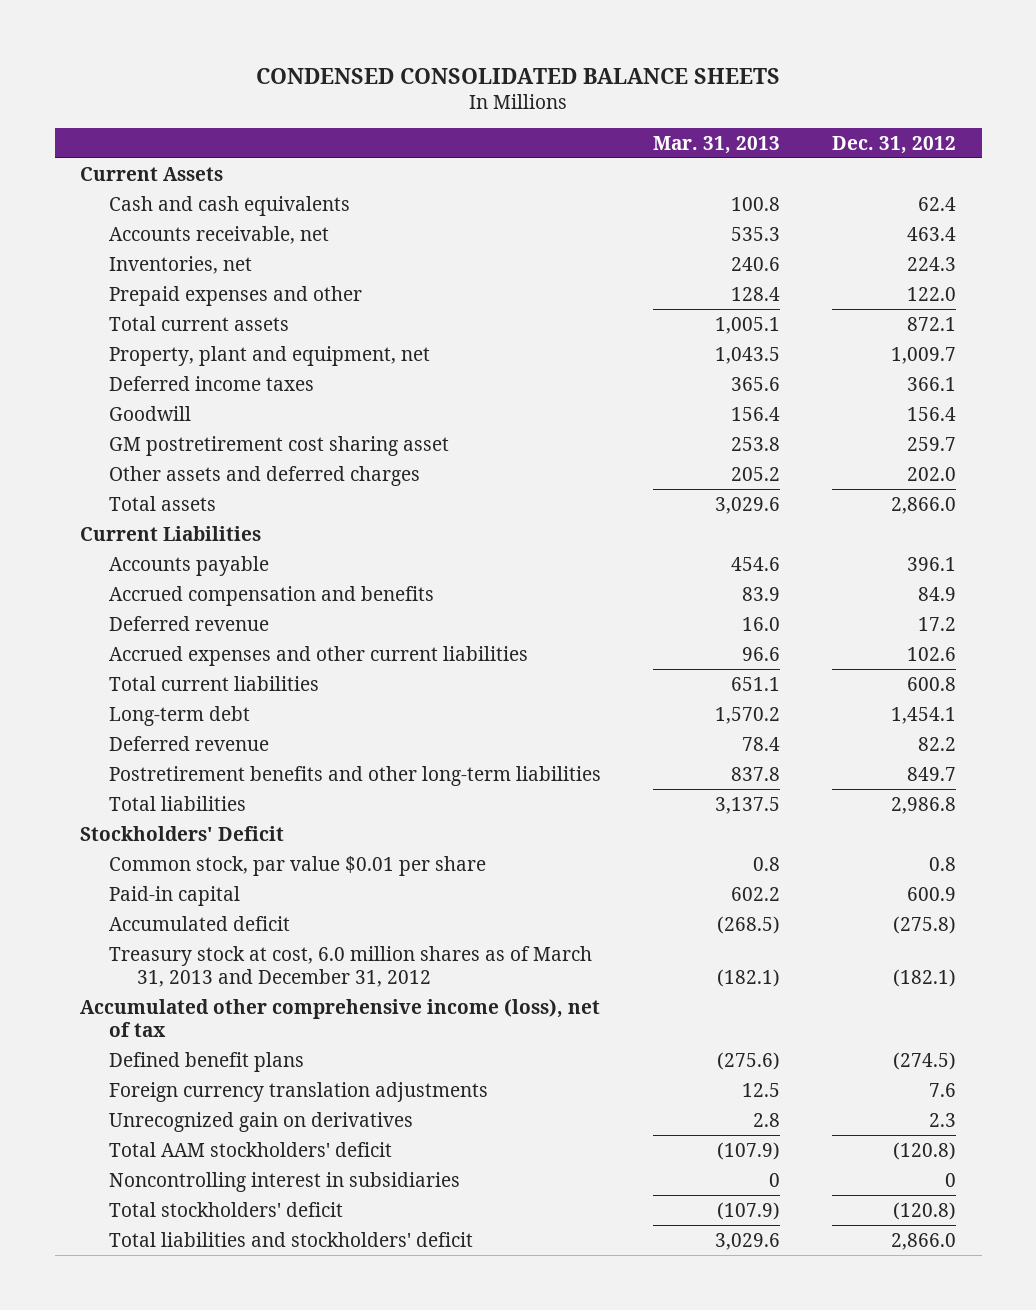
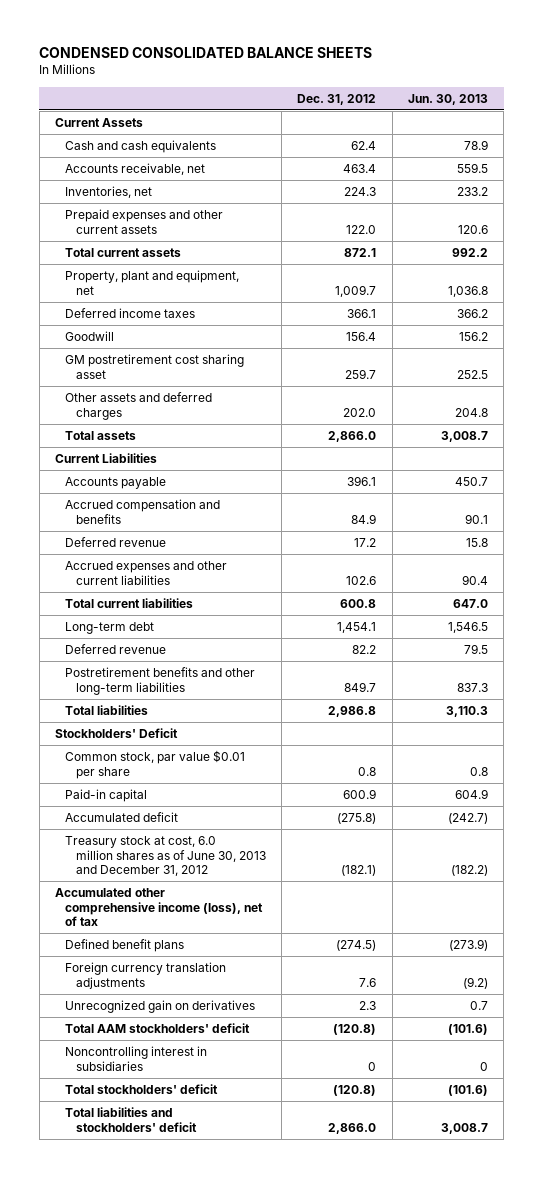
- | Mar. 31, 2013 | Dec. 31, 2012
+ | Dec. 31, 2012 | Jun. 30, 2013
- Prepaid expenses and other | 128.4 | 122.0
+ Prepaid expenses and other current assets | 122.0 | 120.6
- Treasury stock at cost, 6.0 million shares as of March 31, 2013 and December 31, 2012 | (182.1) | (182.1)
+ Treasury stock at cost, 6.0 million shares as of June 30, 2013 and December 31, 2012 | (182.1) | (182.2)

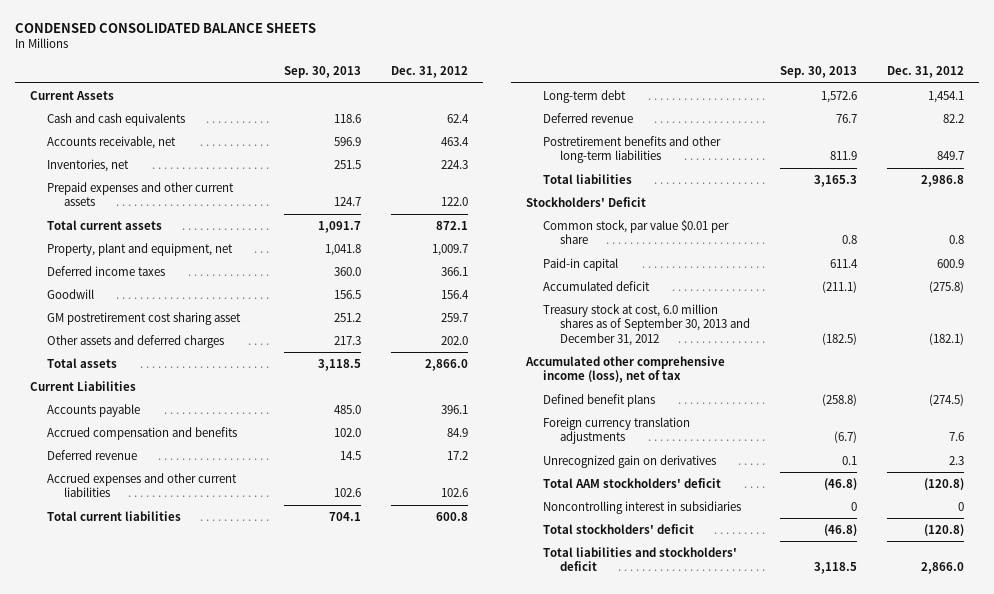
- | Dec. 31, 2012 | Jun. 30, 2013
+ | Sep. 30, 2013 | Dec. 31, 2012
- Treasury stock at cost, 6.0 million shares as of June 30, 2013 and December 31, 2012 | (182.1) | (182.2)
+ Treasury stock at cost, 6.0 million shares as of September 30, 2013 and December 31, 2012 | (182.5) | (182.1)

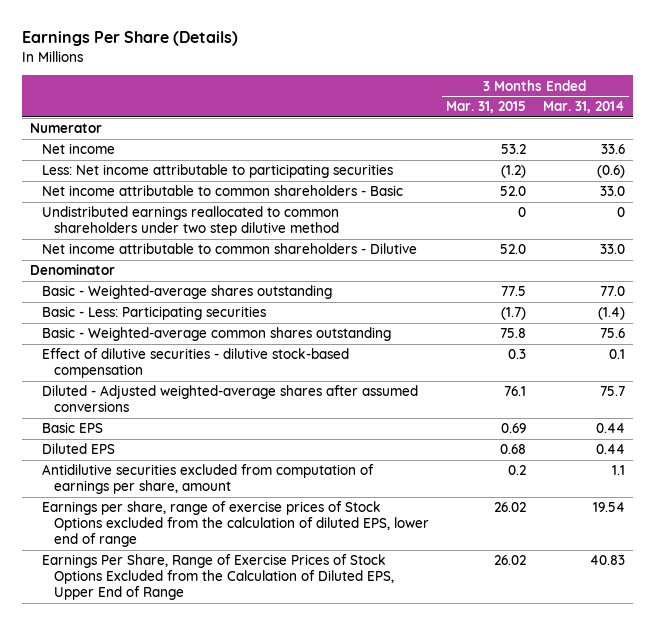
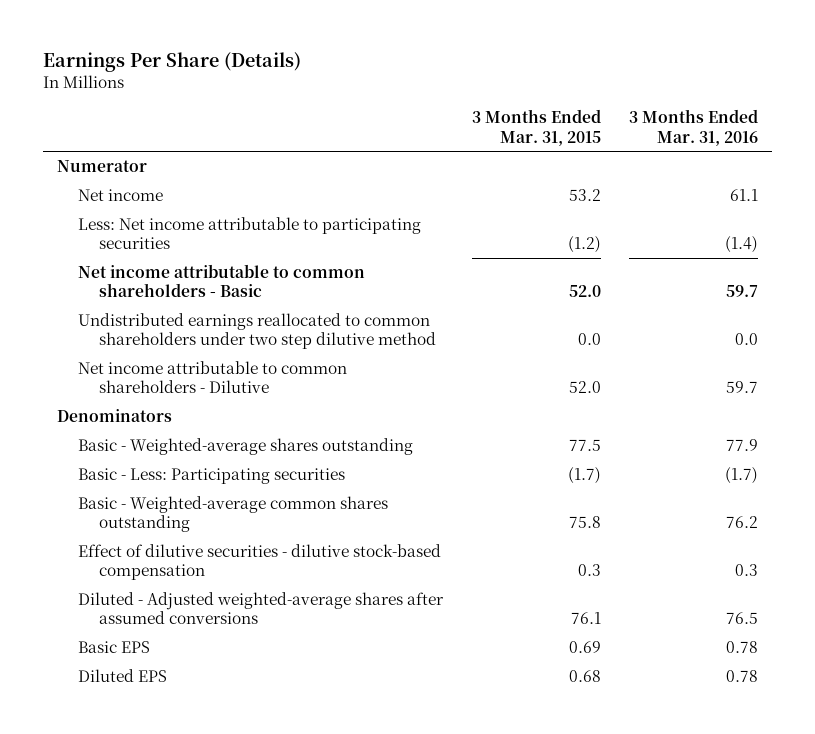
- | 3 Months Ended Mar. 31, 2015 | 3 Months Ended Mar. 31, 2014
+ | 3 Months Ended Mar. 31, 2015 | 3 Months Ended Mar. 31, 2016
- Undistributed earnings reallocated to common shareholders under two step dilutive method | 0 | 0
+ Undistributed earnings reallocated to common shareholders under two step dilutive method | 0.0 | 0.0
- Denominator
+ Denominators
- Antidilutive securities excluded from computation of earnings per share, amount | 0.2 | 1.1
- Earnings per share, range of exercise prices of Stock Options excluded from the calculation of diluted EPS, lower end of range | 26.02 | 19.54
- Earnings Per Share, Range of Exercise Prices of Stock Options Excluded from the Calculation of Diluted EPS, Upper End of Range | 26.02 | 40.83

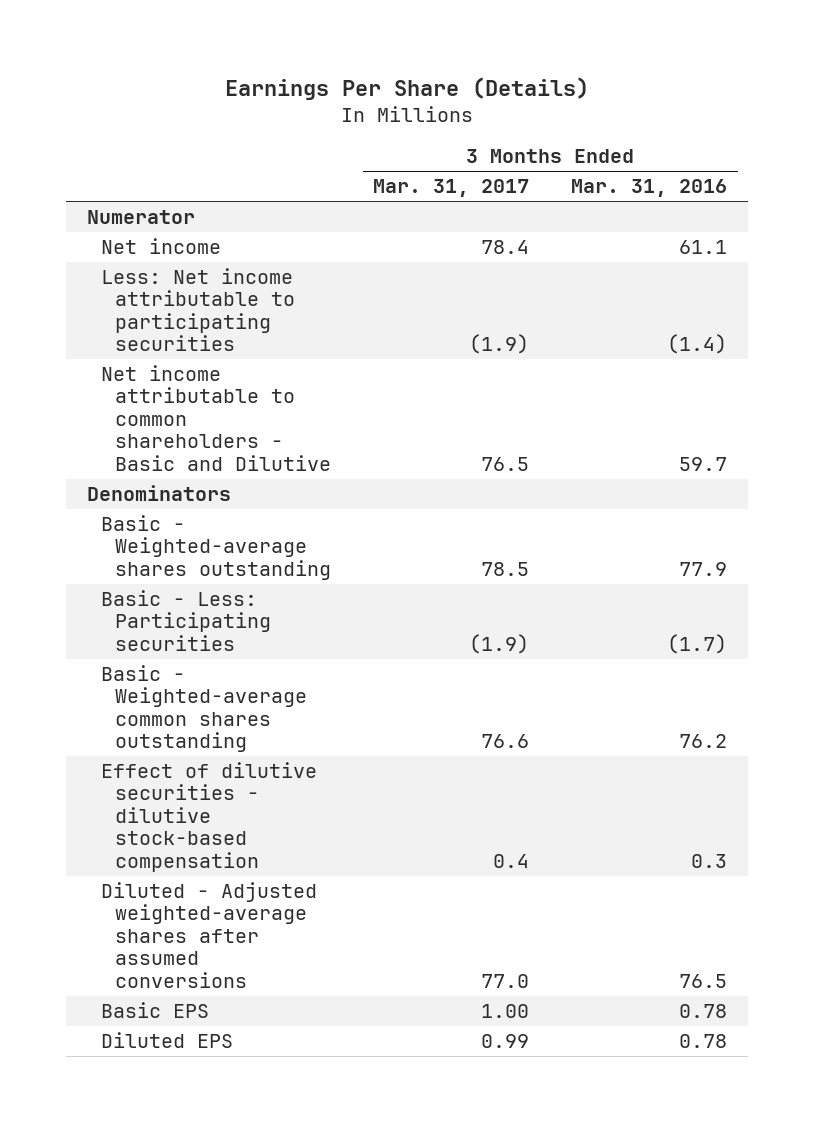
- | 3 Months Ended Mar. 31, 2015 | 3 Months Ended Mar. 31, 2016
+ | 3 Months Ended Mar. 31, 2017 | 3 Months Ended Mar. 31, 2016
- Net income attributable to common shareholders - Basic | 52.0 | 59.7
- Undistributed earnings reallocated to common shareholders under two step dilutive method | 0.0 | 0.0
- Net income attributable to common shareholders - Dilutive | 52.0 | 59.7
+ Net income attributable to common shareholders - Basic and Dilutive | 76.5 | 59.7

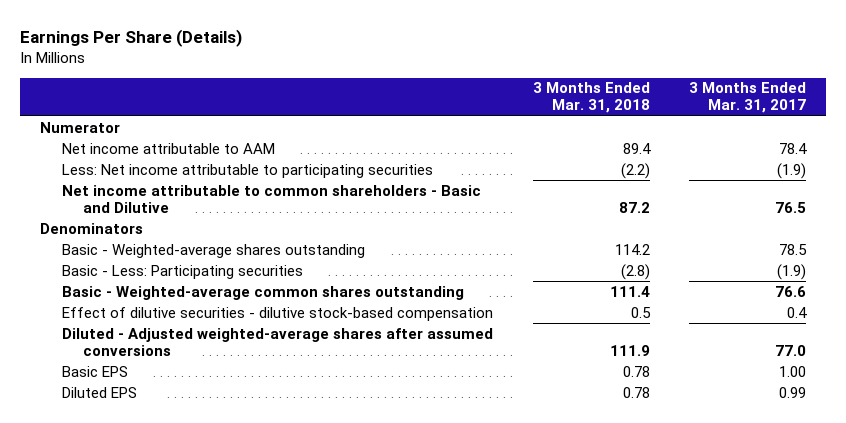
- | 3 Months Ended Mar. 31, 2017 | 3 Months Ended Mar. 31, 2016
+ | 3 Months Ended Mar. 31, 2018 | 3 Months Ended Mar. 31, 2017
- Net income | 78.4 | 61.1
+ Net income attributable to AAM | 89.4 | 78.4

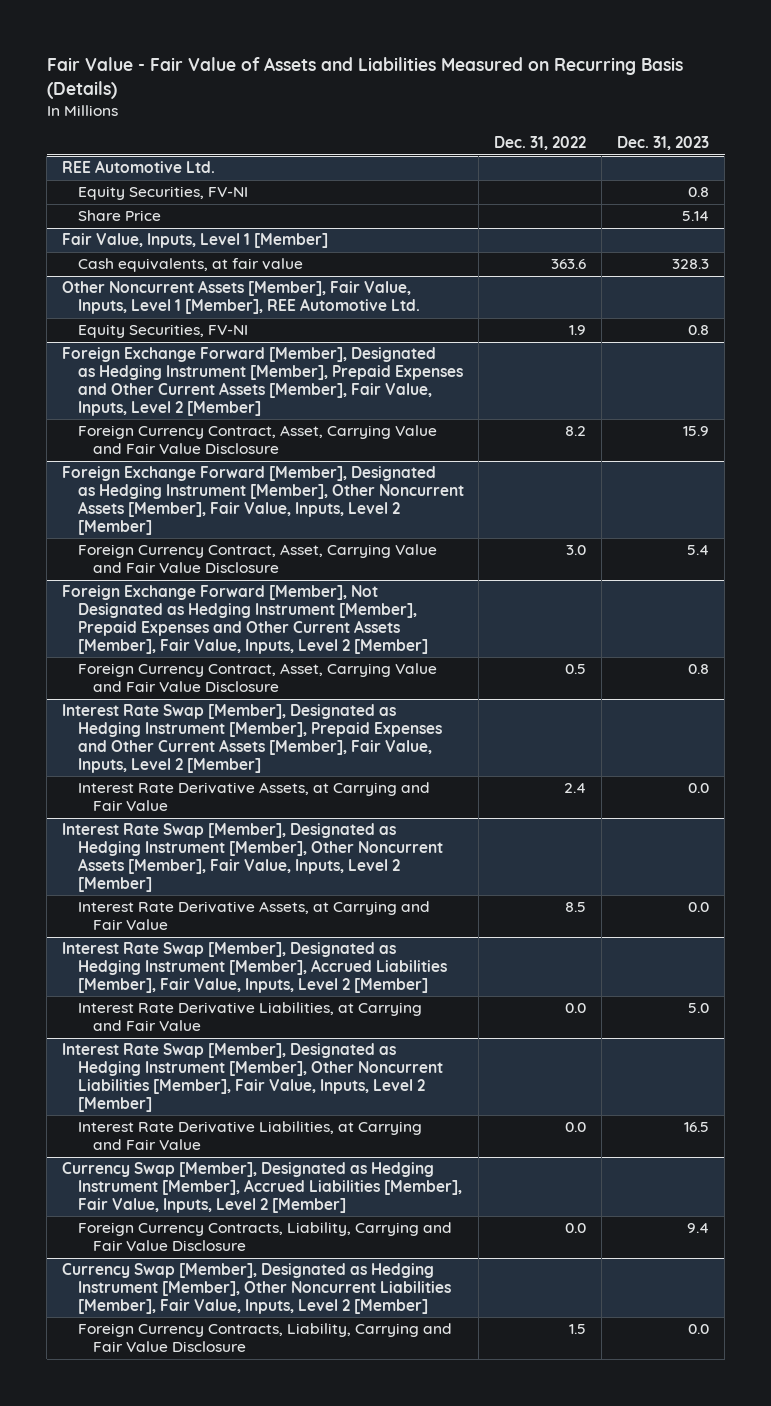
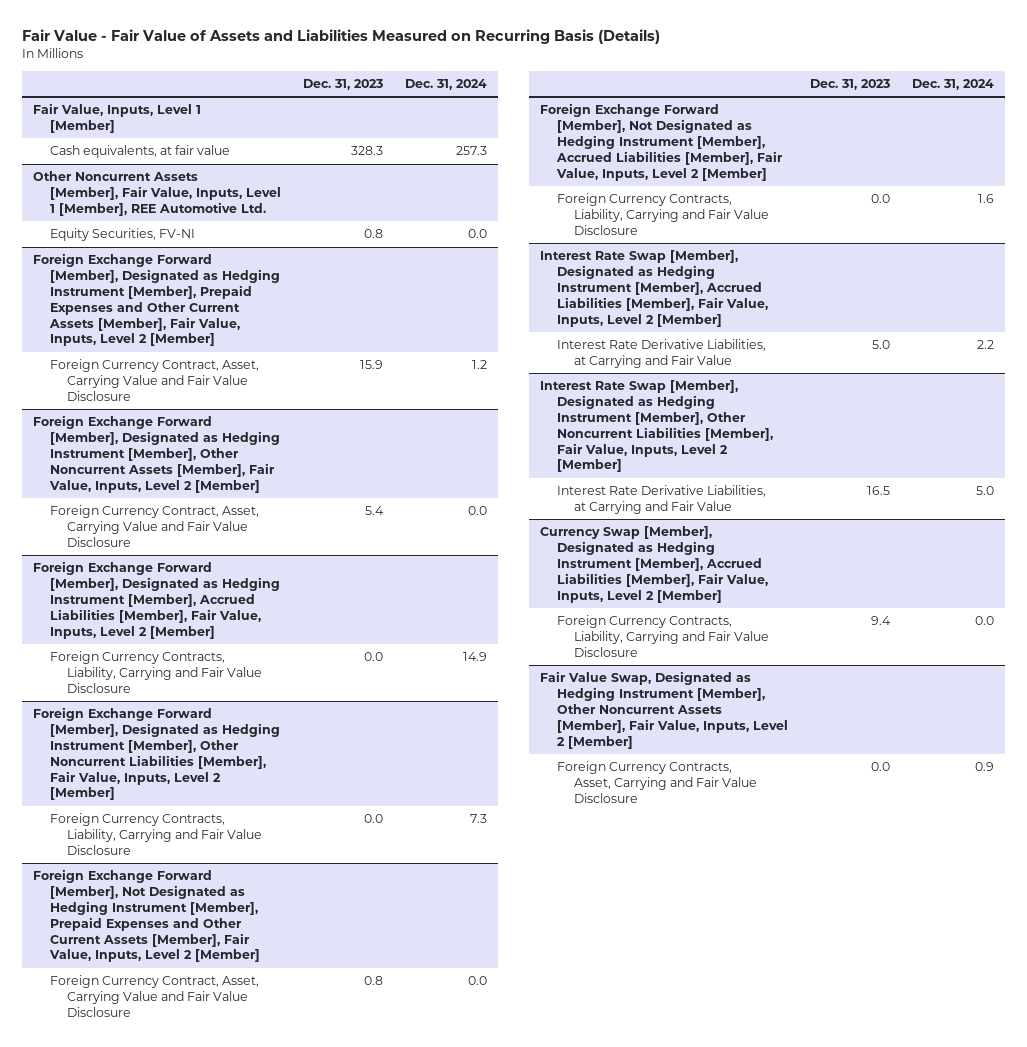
- | Dec. 31, 2022 | Dec. 31, 2023
+ | Dec. 31, 2023 | Dec. 31, 2024
- REE Automotive Ltd.
- Equity Securities, FV-NI | | 0.8
- Share Price | | 5.14
+ Foreign Exchange Forward [Member], Designated as Hedging Instrument [Member], Accrued Liabilities [Member], Fair Value, Inputs, Level 2 [Member]
+ Foreign Currency Contracts, Liability, Carrying and Fair Value Disclosure | 0.0 | 14.9
+ Foreign Exchange Forward [Member], Designated as Hedging Instrument [Member], Other Noncurrent Liabilities [Member], Fair Value, Inputs, Level 2 [Member]
+ Foreign Currency Contracts, Liability, Carrying and Fair Value Disclosure | 0.0 | 7.3
- Interest Rate Swap [Member], Designated as Hedging Instrument [Member], Prepaid Expenses and Other Current Assets [Member], Fair Value, Inputs, Level 2 [Member]
- Interest Rate Derivative Assets, at Carrying and Fair Value | 2.4 | 0.0
- Interest Rate Swap [Member], Designated as Hedging Instrument [Member], Other Noncurrent Assets [Member], Fair Value, Inputs, Level 2 [Member]
- Interest Rate Derivative Assets, at Carrying and Fair Value | 8.5 | 0.0
+ Foreign Exchange Forward [Member], Not Designated as Hedging Instrument [Member], Accrued Liabilities [Member], Fair Value, Inputs, Level 2 [Member]
+ Foreign Currency Contracts, Liability, Carrying and Fair Value Disclosure | 0.0 | 1.6
- Currency Swap [Member], Designated as Hedging Instrument [Member], Other Noncurrent Liabilities [Member], Fair Value, Inputs, Level 2 [Member]
- Foreign Currency Contracts, Liability, Carrying and Fair Value Disclosure | 1.5 | 0.0
+ Fair Value Swap, Designated as Hedging Instrument [Member], Other Noncurrent Assets [Member], Fair Value, Inputs, Level 2 [Member]
+ Foreign Currency Contracts, Asset, Carrying and Fair Value Disclosure | 0.0 | 0.9

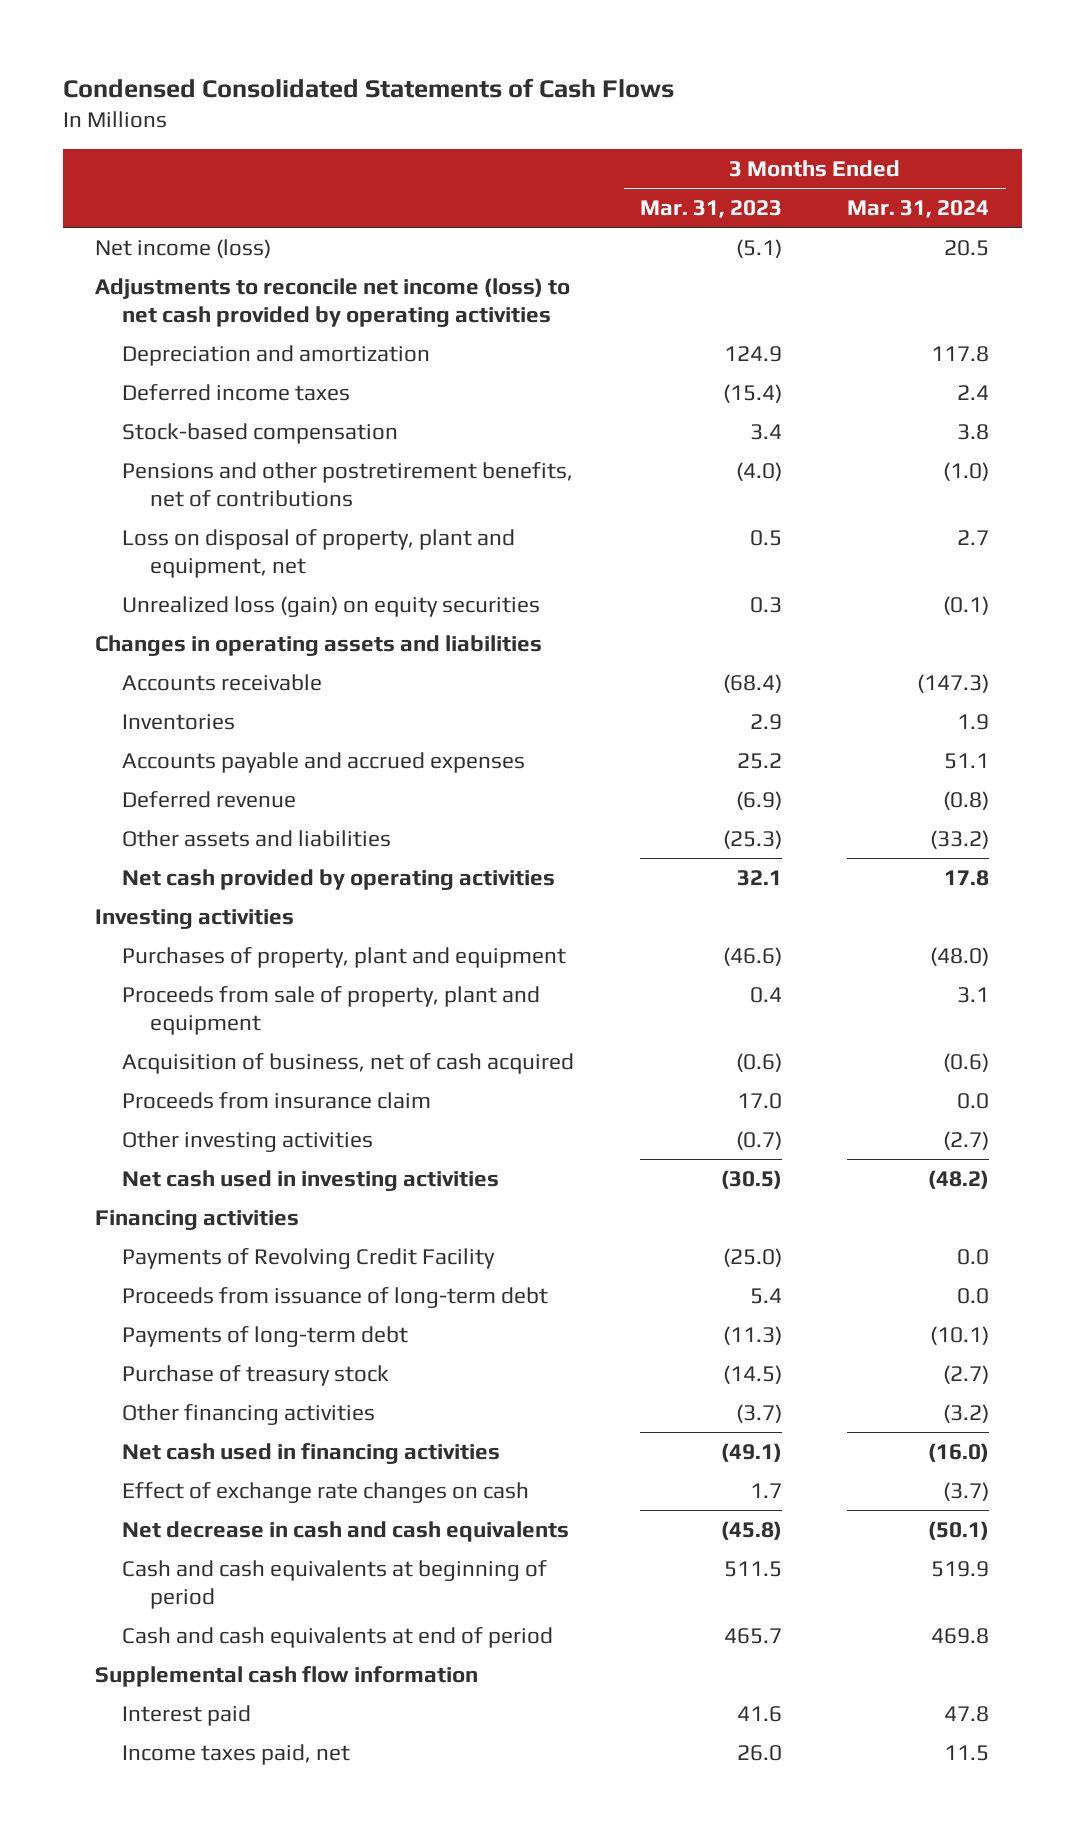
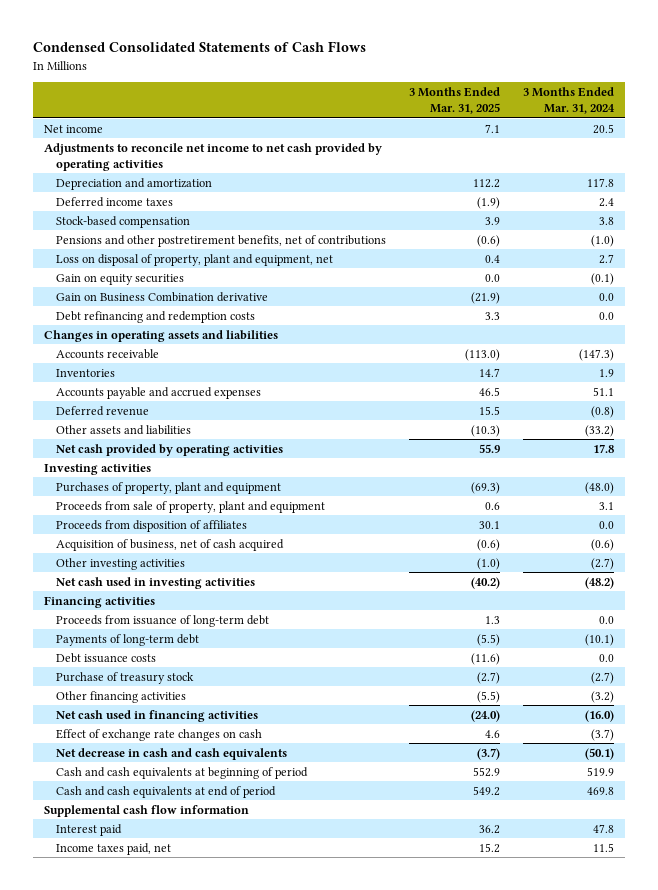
- | 3 Months Ended Mar. 31, 2023 | 3 Months Ended Mar. 31, 2024
+ | 3 Months Ended Mar. 31, 2025 | 3 Months Ended Mar. 31, 2024
- Net income (loss) | (5.1) | 20.5
- Adjustments to reconcile net income (loss) to net cash provided by operating activities
+ Net income | 7.1 | 20.5
+ Adjustments to reconcile net income to net cash provided by operating activities
- Unrealized loss (gain) on equity securities | 0.3 | (0.1)
+ Gain on equity securities | 0.0 | (0.1)
+ Gain on Business Combination derivative | (21.9) | 0.0
+ Debt refinancing and redemption costs | 3.3 | 0.0
+ Proceeds from disposition of affiliates | 30.1 | 0.0
- Proceeds from insurance claim | 17.0 | 0.0
- Payments of Revolving Credit Facility | (25.0) | 0.0
+ Debt issuance costs | (11.6) | 0.0

